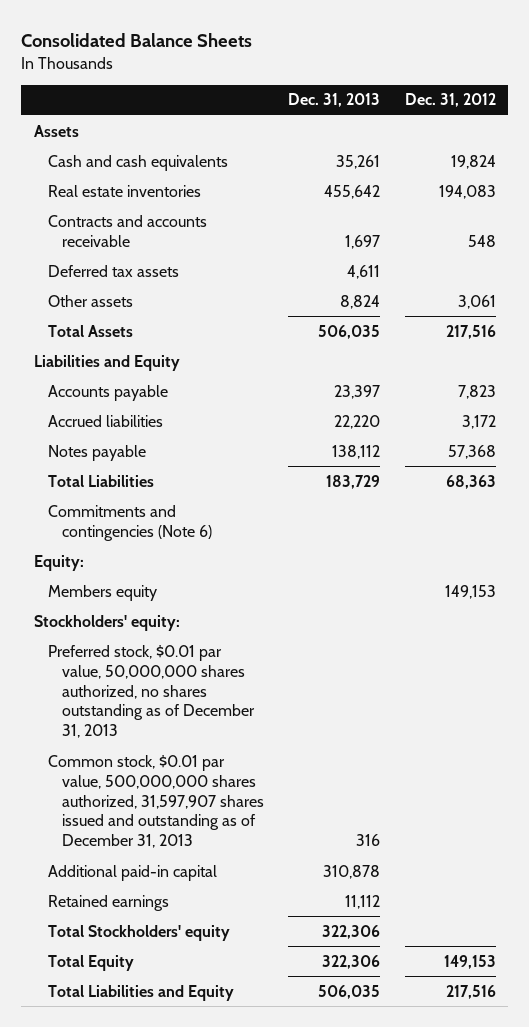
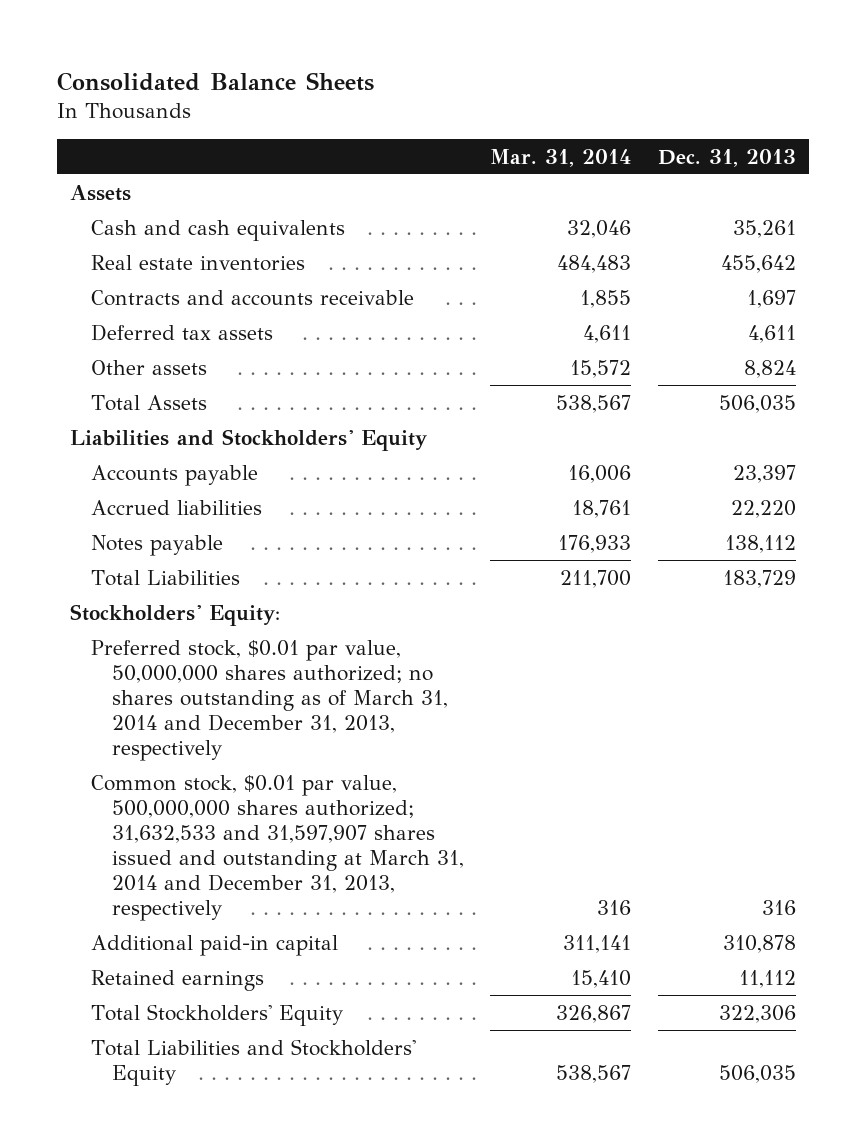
- | Dec. 31, 2013 | Dec. 31, 2012
+ | Mar. 31, 2014 | Dec. 31, 2013
- Liabilities and Equity
+ Liabilities and Stockholders' Equity
- Commitments and contingencies (Note 6)
- Equity:
- Members equity | | 149,153
- Stockholders' equity:
- Preferred stock, $0.01 par value, 50,000,000 shares authorized, no shares outstanding as of December 31, 2013
- Common stock, $0.01 par value, 500,000,000 shares authorized, 31,597,907 shares issued and outstanding as of December 31, 2013 | 316 |
+ Stockholders' Equity:
+ Preferred stock, $0.01 par value, 50,000,000 shares authorized; no shares outstanding as of March 31, 2014 and December 31, 2013, respectively
+ Common stock, $0.01 par value, 500,000,000 shares authorized; 31,632,533 and 31,597,907 shares issued and outstanding at March 31, 2014 and December 31, 2013, respectively | 316 | 316
- Total Stockholders' equity | 322,306 |
- Total Equity | 322,306 | 149,153
- Total Liabilities and Equity | 506,035 | 217,516
+ Total Stockholders' Equity | 326,867 | 322,306
+ Total Liabilities and Stockholders' Equity | 538,567 | 506,035

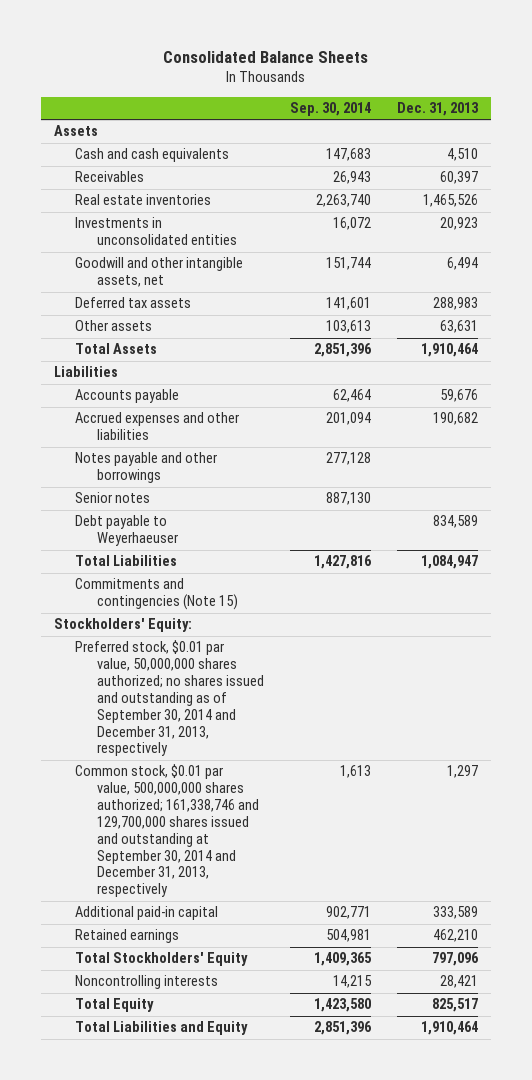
- | Mar. 31, 2014 | Dec. 31, 2013
+ | Sep. 30, 2014 | Dec. 31, 2013
- Cash and cash equivalents | 32,046 | 35,261
- Real estate inventories | 484,483 | 455,642
- Contracts and accounts receivable | 1,855 | 1,697
- Deferred tax assets | 4,611 | 4,611
- Other assets | 15,572 | 8,824
- Total Assets | 538,567 | 506,035
- Liabilities and Stockholders' Equity
- Accounts payable | 16,006 | 23,397
- Accrued liabilities | 18,761 | 22,220
- Notes payable | 176,933 | 138,112
- Total Liabilities | 211,700 | 183,729
+ Cash and cash equivalents | 147,683 | 4,510
+ Receivables | 26,943 | 60,397
+ Real estate inventories | 2,263,740 | 1,465,526
+ Investments in unconsolidated entities | 16,072 | 20,923
+ Goodwill and other intangible assets, net | 151,744 | 6,494
+ Deferred tax assets | 141,601 | 288,983
+ Other assets | 103,613 | 63,631
+ Total Assets | 2,851,396 | 1,910,464
+ Liabilities
+ Accounts payable | 62,464 | 59,676
+ Accrued expenses and other liabilities | 201,094 | 190,682
+ Notes payable and other borrowings | 277,128 |
+ Senior notes | 887,130 |
+ Debt payable to Weyerhaeuser | | 834,589
+ Total Liabilities | 1,427,816 | 1,084,947
+ Commitments and contingencies (Note 15)
- Preferred stock, $0.01 par value, 50,000,000 shares authorized; no shares outstanding as of March 31, 2014 and December 31, 2013, respectively
- Common stock, $0.01 par value, 500,000,000 shares authorized; 31,632,533 and 31,597,907 shares issued and outstanding at March 31, 2014 and December 31, 2013, respectively | 316 | 316
- Additional paid-in capital | 311,141 | 310,878
- Retained earnings | 15,410 | 11,112
- Total Stockholders' Equity | 326,867 | 322,306
- Total Liabilities and Stockholders' Equity | 538,567 | 506,035
+ Preferred stock, $0.01 par value, 50,000,000 shares authorized; no shares issued and outstanding as of September 30, 2014 and December 31, 2013, respectively
+ Common stock, $0.01 par value, 500,000,000 shares authorized; 161,338,746 and 129,700,000 shares issued and outstanding at September 30, 2014 and December 31, 2013, respectively | 1,613 | 1,297
+ Additional paid-in capital | 902,771 | 333,589
+ Retained earnings | 504,981 | 462,210
+ Total Stockholders' Equity | 1,409,365 | 797,096
+ Noncontrolling interests | 14,215 | 28,421
+ Total Equity | 1,423,580 | 825,517
+ Total Liabilities and Equity | 2,851,396 | 1,910,464

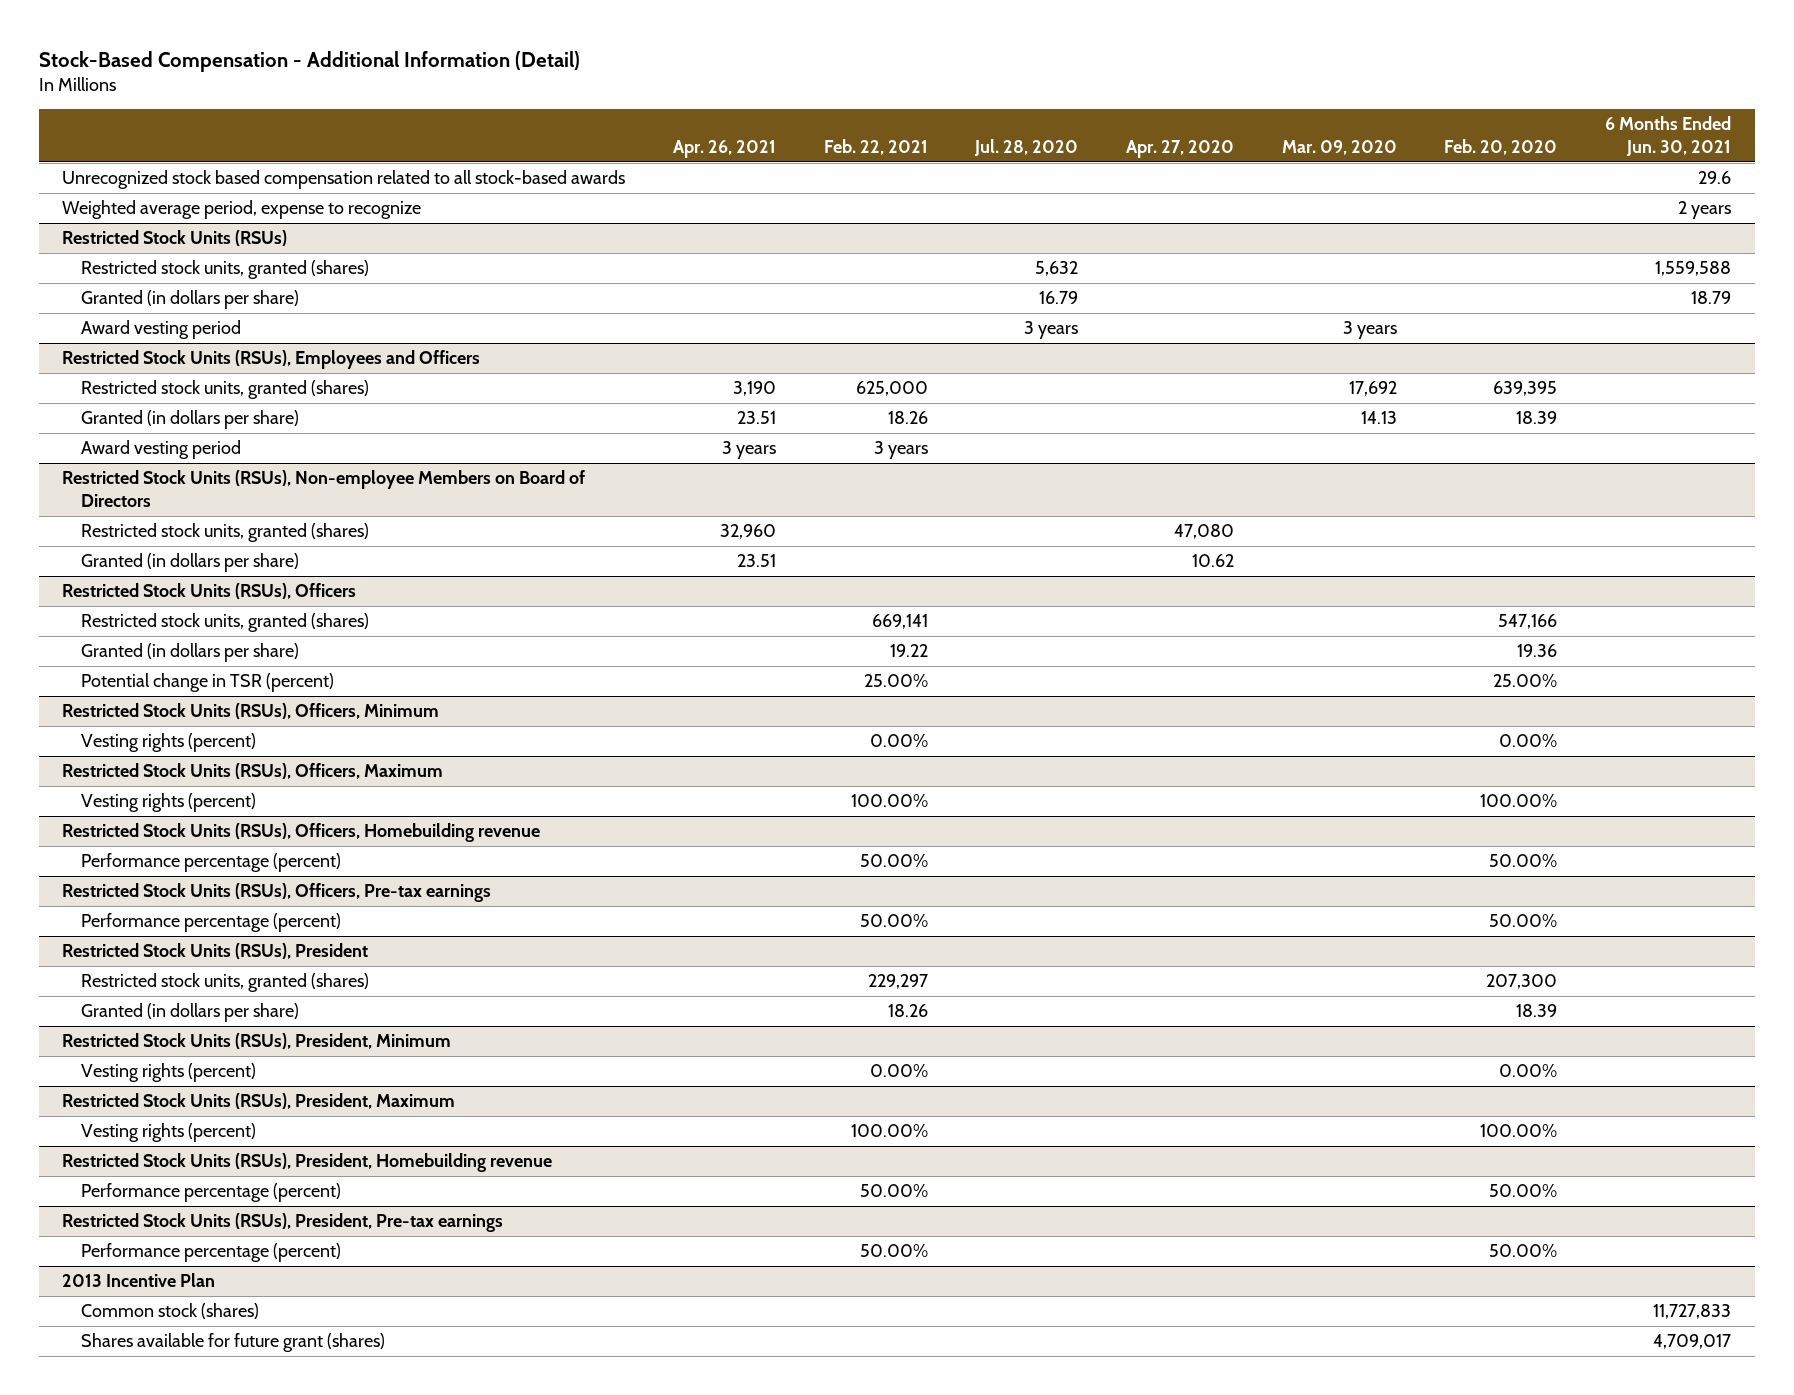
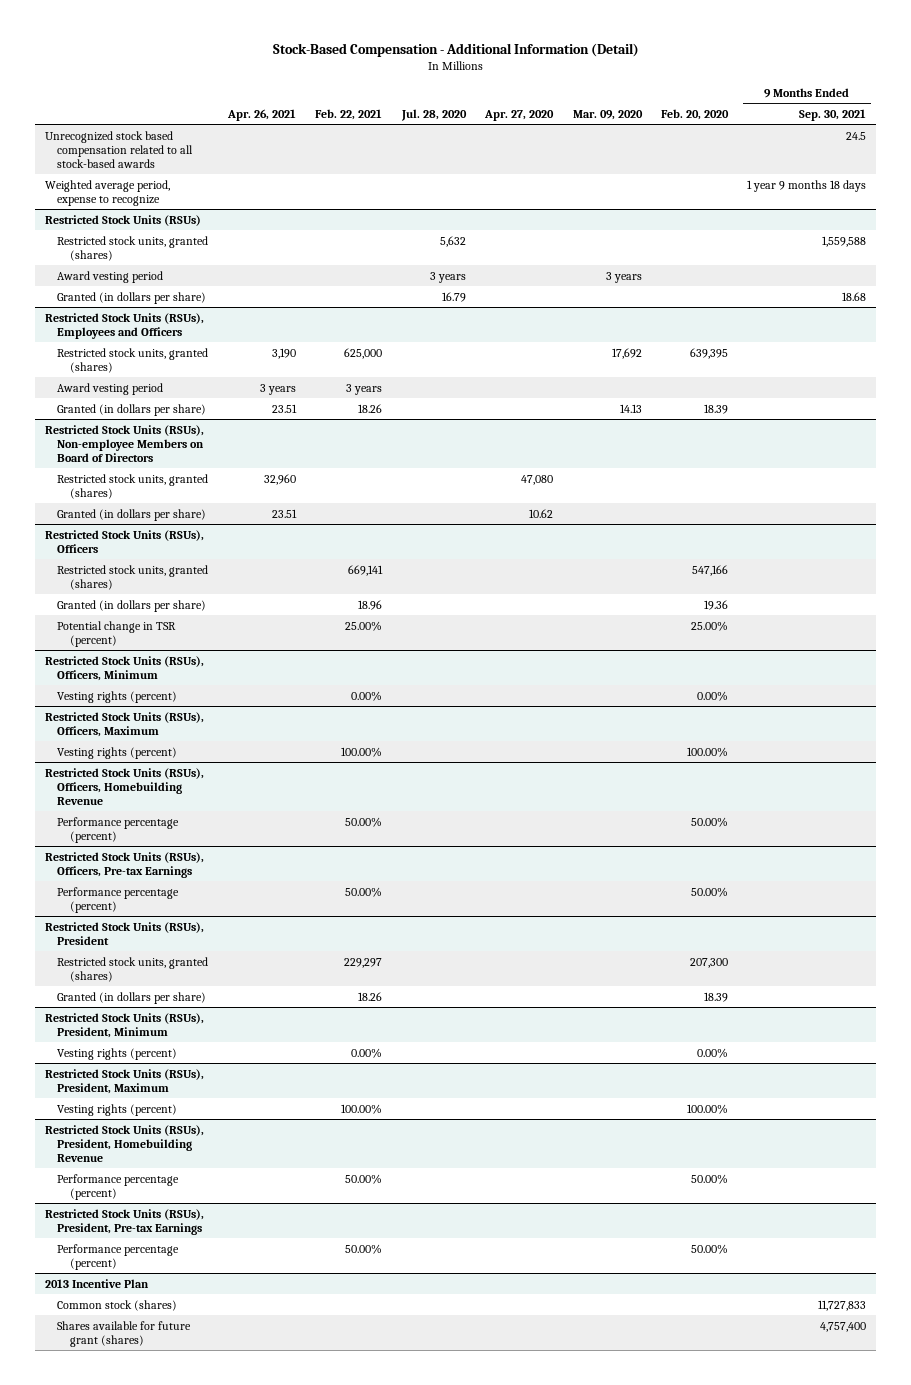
- | Apr. 26, 2021 | Feb. 22, 2021 | Jul. 28, 2020 | Apr. 27, 2020 | Mar. 09, 2020 | Feb. 20, 2020 | 6 Months Ended Jun. 30, 2021
+ | Apr. 26, 2021 | Feb. 22, 2021 | Jul. 28, 2020 | Apr. 27, 2020 | Mar. 09, 2020 | Feb. 20, 2020 | 9 Months Ended Sep. 30, 2021
@ Restricted Stock Units (RSUs)
moved down: Granted (in dollars per share) | | | 16.79 | | | | 18.68
@ Restricted Stock Units (RSUs), Employees and Officers
moved down: Granted (in dollars per share) | 23.51 | 18.26 | | | 14.13 | 18.39 |
@ Restricted Stock Units (RSUs), Officers
- Granted (in dollars per share) | | 19.22 | | | | 19.36 |
+ Granted (in dollars per share) | | 18.96 | | | | 19.36 |
- Restricted Stock Units (RSUs), Officers, Homebuilding revenue
+ Restricted Stock Units (RSUs), Officers, Homebuilding Revenue
- Restricted Stock Units (RSUs), Officers, Pre-tax earnings
+ Restricted Stock Units (RSUs), Officers, Pre-tax Earnings
- Restricted Stock Units (RSUs), President, Homebuilding revenue
+ Restricted Stock Units (RSUs), President, Homebuilding Revenue
- Restricted Stock Units (RSUs), President, Pre-tax earnings
+ Restricted Stock Units (RSUs), President, Pre-tax Earnings

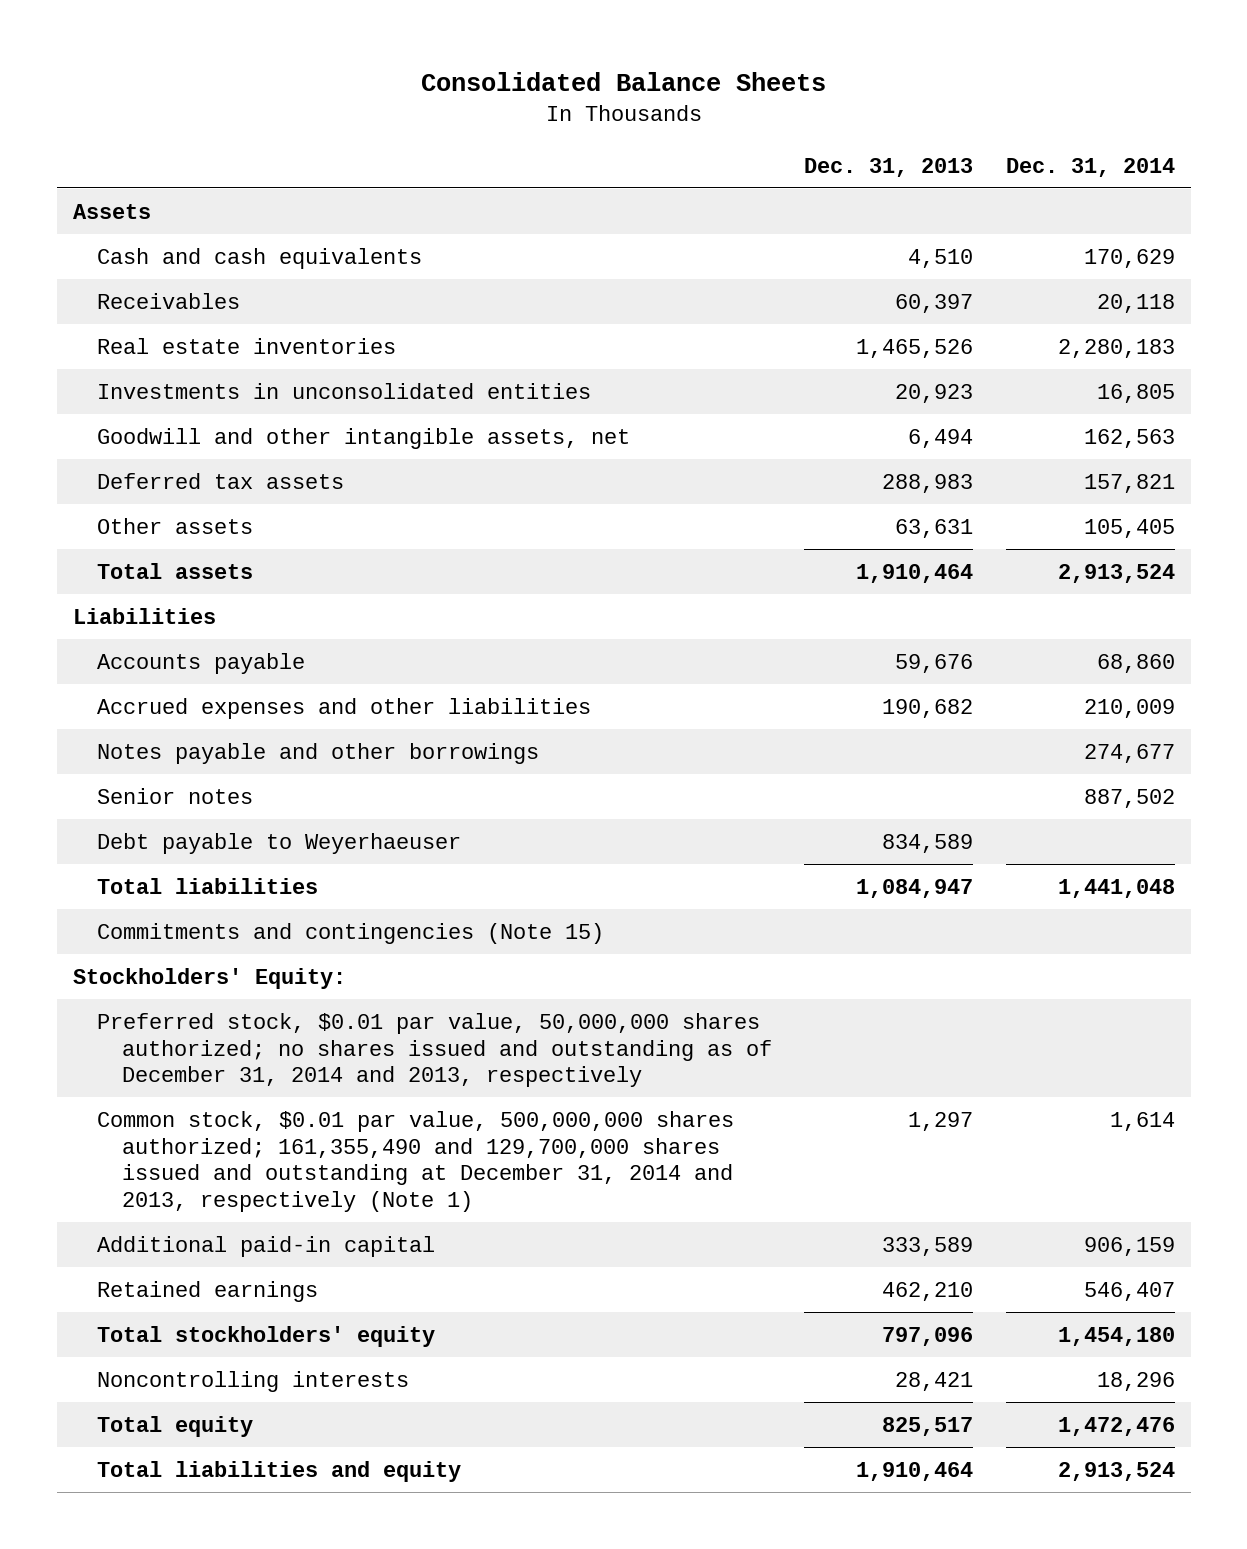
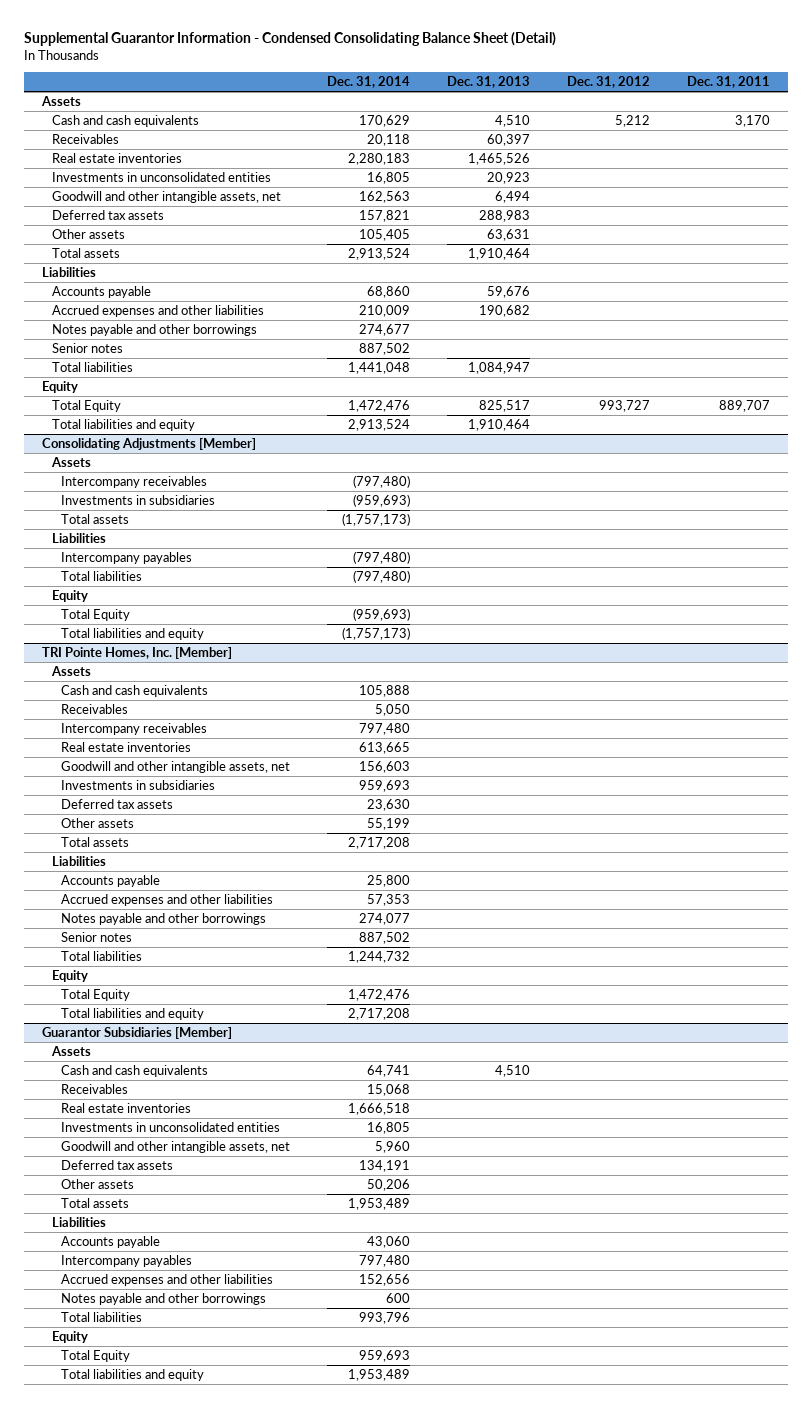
- Consolidated Balance Sheets
+ Supplemental Guarantor Information - Condensed Consolidating Balance Sheet (Detail)
- | Dec. 31, 2013 | Dec. 31, 2014
+ | Dec. 31, 2014 | Dec. 31, 2013 | Dec. 31, 2012 | Dec. 31, 2011
- Debt payable to Weyerhaeuser | 834,589 |
- Commitments and contingencies (Note 15)
- Stockholders' Equity:
- Preferred stock, $0.01 par value, 50,000,000 shares authorized; no shares issued and outstanding as of December 31, 2014 and 2013, respectively
- Common stock, $0.01 par value, 500,000,000 shares authorized; 161,355,490 and 129,700,000 shares issued and outstanding at December 31, 2014 and 2013, respectively (Note 1) | 1,297 | 1,614
- Additional paid-in capital | 333,589 | 906,159
- Retained earnings | 462,210 | 546,407
- Total stockholders' equity | 797,096 | 1,454,180
- Noncontrolling interests | 28,421 | 18,296
- Total equity | 825,517 | 1,472,476
+ Equity
+ Total Equity | 1,472,476 | 825,517 | 993,727 | 889,707
+ Consolidating Adjustments [Member]
+ Assets
+ Intercompany receivables | (797,480) | | |
+ Investments in subsidiaries | (959,693) | | |
+ Total assets | (1,757,173) | | |
+ Liabilities
+ Intercompany payables | (797,480) | | |
+ Total liabilities | (797,480) | | |
+ Equity
+ Total Equity | (959,693) | | |
+ Total liabilities and equity | (1,757,173) | | |
+ TRI Pointe Homes, Inc. [Member]
+ Assets
+ Cash and cash equivalents | 105,888 | | |
+ Receivables | 5,050 | | |
+ Intercompany receivables | 797,480 | | |
+ Real estate inventories | 613,665 | | |
+ Goodwill and other intangible assets, net | 156,603 | | |
+ Investments in subsidiaries | 959,693 | | |
+ Deferred tax assets | 23,630 | | |
+ Other assets | 55,199 | | |
+ Total assets | 2,717,208 | | |
+ Liabilities
+ Accounts payable | 25,800 | | |
+ Accrued expenses and other liabilities | 57,353 | | |
+ Notes payable and other borrowings | 274,077 | | |
+ Senior notes | 887,502 | | |
+ Total liabilities | 1,244,732 | | |
+ Equity
+ Total Equity | 1,472,476 | | |
+ Total liabilities and equity | 2,717,208 | | |
+ Guarantor Subsidiaries [Member]
+ Assets
+ Cash and cash equivalents | 64,741 | 4,510 | |
+ Receivables | 15,068 | | |
+ Real estate inventories | 1,666,518 | | |
+ Investments in unconsolidated entities | 16,805 | | |
+ Goodwill and other intangible assets, net | 5,960 | | |
+ Deferred tax assets | 134,191 | | |
+ Other assets | 50,206 | | |
+ Total assets | 1,953,489 | | |
+ Liabilities
+ Accounts payable | 43,060 | | |
+ Intercompany payables | 797,480 | | |
+ Accrued expenses and other liabilities | 152,656 | | |
+ Notes payable and other borrowings | 600 | | |
+ Total liabilities | 993,796 | | |
+ Equity
+ Total Equity | 959,693 | | |
+ Total liabilities and equity | 1,953,489 | | |

